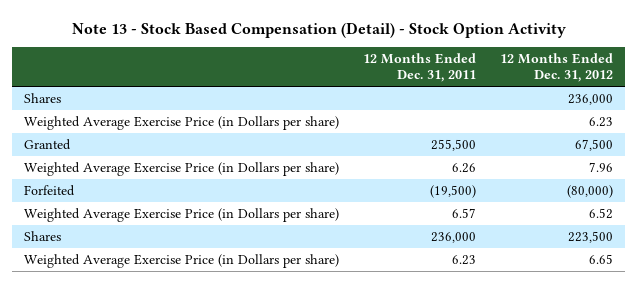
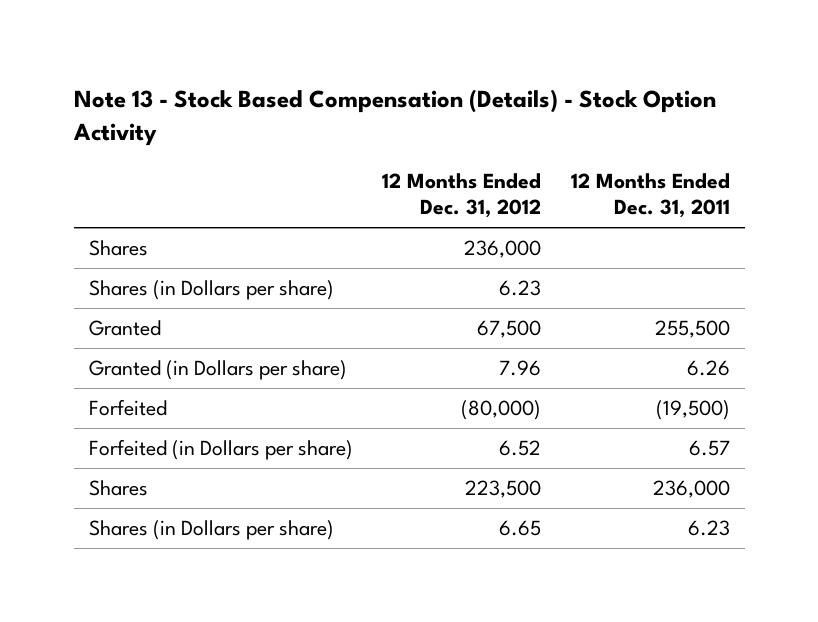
- Note 13 - Stock Based Compensation (Detail) - Stock Option Activity
+ Note 13 - Stock Based Compensation (Details) - Stock Option Activity
- | 12 Months Ended Dec. 31, 2011 | 12 Months Ended Dec. 31, 2012
+ | 12 Months Ended Dec. 31, 2012 | 12 Months Ended Dec. 31, 2011
- Weighted Average Exercise Price (in Dollars per share) | | 6.23
+ Shares (in Dollars per share) | 6.23 |
- Weighted Average Exercise Price (in Dollars per share) | 6.26 | 7.96
+ Granted (in Dollars per share) | 7.96 | 6.26
- Weighted Average Exercise Price (in Dollars per share) | 6.57 | 6.52
+ Forfeited (in Dollars per share) | 6.52 | 6.57
- Weighted Average Exercise Price (in Dollars per share) | 6.23 | 6.65
+ Shares (in Dollars per share) | 6.65 | 6.23

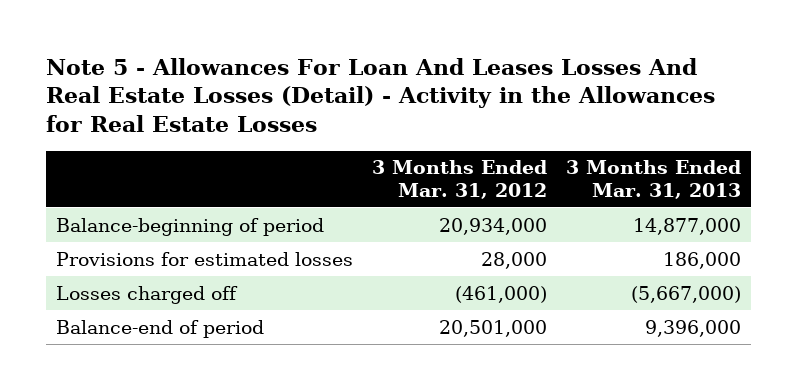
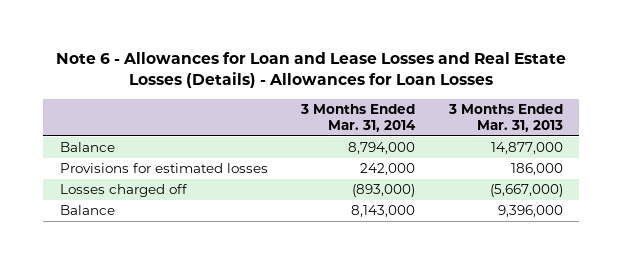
- Note 5 - Allowances For Loan And Leases Losses And Real Estate Losses (Detail) - Activity in the Allowances for Real Estate Losses
+ Note 6 - Allowances for Loan and Lease Losses and Real Estate Losses (Details) - Allowances for Loan Losses
- | 3 Months Ended Mar. 31, 2012 | 3 Months Ended Mar. 31, 2013
+ | 3 Months Ended Mar. 31, 2014 | 3 Months Ended Mar. 31, 2013
- Balance-beginning of period | 20,934,000 | 14,877,000
+ Balance | 8,794,000 | 14,877,000
- Balance-end of period | 20,501,000 | 9,396,000
+ Balance | 8,143,000 | 9,396,000

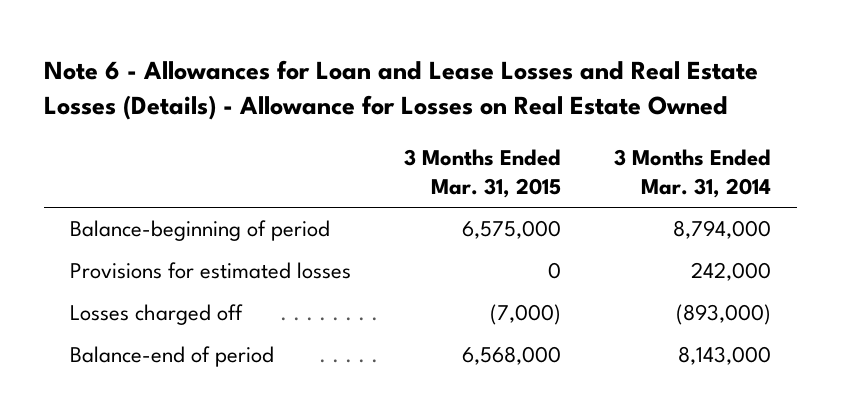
- Note 6 - Allowances for Loan and Lease Losses and Real Estate Losses (Details) - Allowances for Loan Losses
+ Note 6 - Allowances for Loan and Lease Losses and Real Estate Losses (Details) - Allowance for Losses on Real Estate Owned
- | 3 Months Ended Mar. 31, 2014 | 3 Months Ended Mar. 31, 2013
+ | 3 Months Ended Mar. 31, 2015 | 3 Months Ended Mar. 31, 2014
- Balance | 8,794,000 | 14,877,000
+ Balance-beginning of period | 6,575,000 | 8,794,000
- Balance | 8,143,000 | 9,396,000
+ Balance-end of period | 6,568,000 | 8,143,000

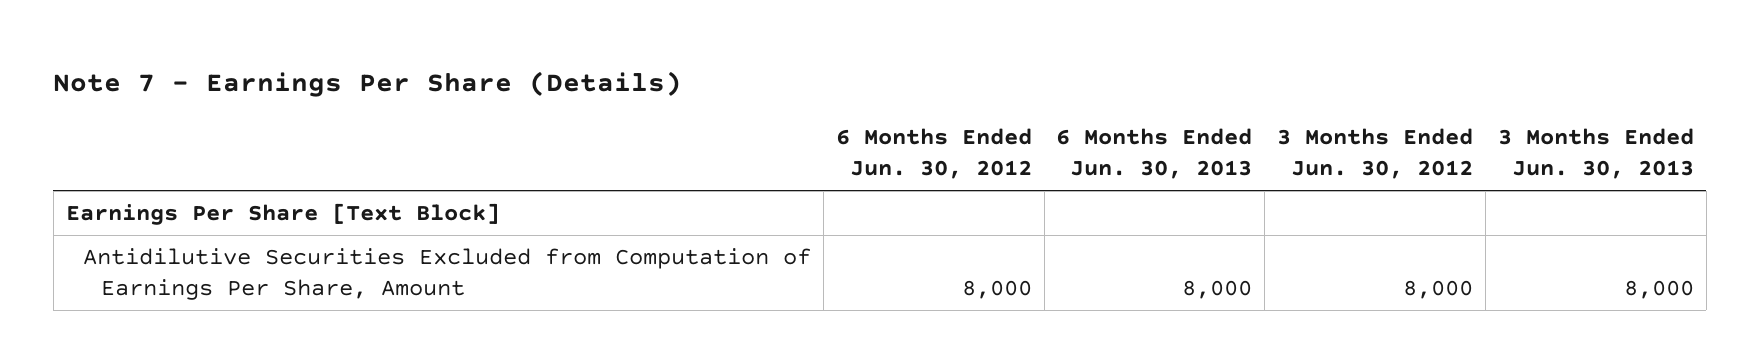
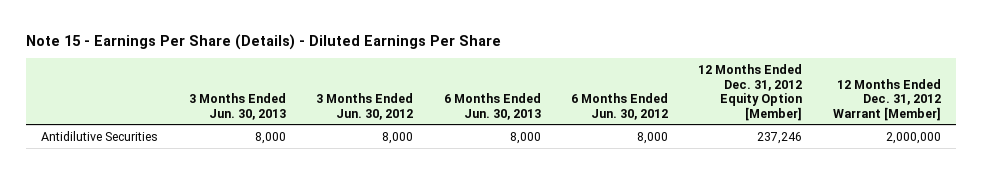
- Note 7 - Earnings Per Share (Details)
+ Note 15 - Earnings Per Share (Details) - Diluted Earnings Per Share
- | 6 Months Ended Jun. 30, 2012 | 6 Months Ended Jun. 30, 2013 | 3 Months Ended Jun. 30, 2012 | 3 Months Ended Jun. 30, 2013
+ | 3 Months Ended Jun. 30, 2013 | 3 Months Ended Jun. 30, 2012 | 6 Months Ended Jun. 30, 2013 | 6 Months Ended Jun. 30, 2012 | 12 Months Ended Dec. 31, 2012 Equity Option [Member] | 12 Months Ended Dec. 31, 2012 Warrant [Member]
- Earnings Per Share [Text Block]
- Antidilutive Securities Excluded from Computation of Earnings Per Share, Amount | 8,000 | 8,000 | 8,000 | 8,000
+ Antidilutive Securities | 8,000 | 8,000 | 8,000 | 8,000 | 237,246 | 2,000,000

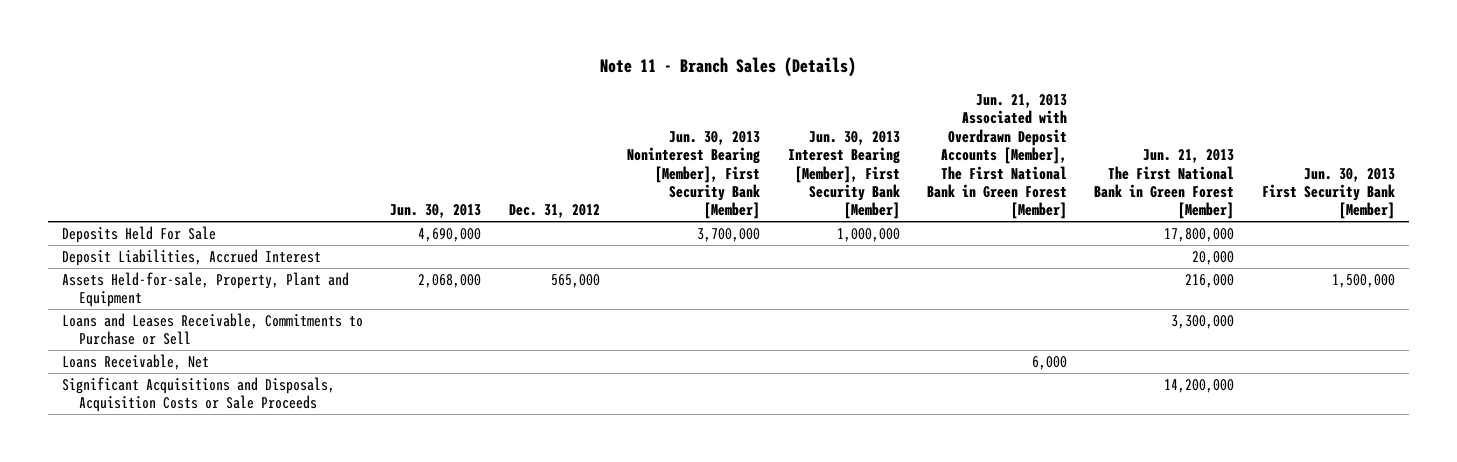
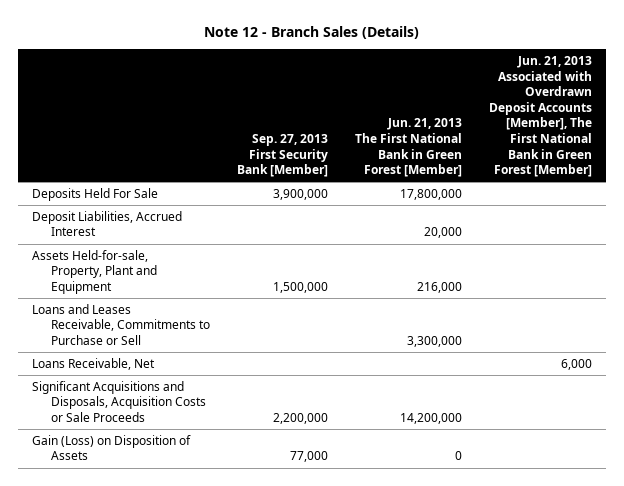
- Note 11 - Branch Sales (Details)
+ Note 12 - Branch Sales (Details)
- | Jun. 30, 2013 | Dec. 31, 2012 | Jun. 30, 2013 Noninterest Bearing [Member], First Security Bank [Member] | Jun. 30, 2013 Interest Bearing [Member], First Security Bank [Member] | Jun. 21, 2013 Associated with Overdrawn Deposit Accounts [Member], The First National Bank in Green Forest [Member] | Jun. 21, 2013 The First National Bank in Green Forest [Member] | Jun. 30, 2013 First Security Bank [Member]
+ | Sep. 27, 2013 First Security Bank [Member] | Jun. 21, 2013 The First National Bank in Green Forest [Member] | Jun. 21, 2013 Associated with Overdrawn Deposit Accounts [Member], The First National Bank in Green Forest [Member]
+ Gain (Loss) on Disposition of Assets | 77,000 | 0 |

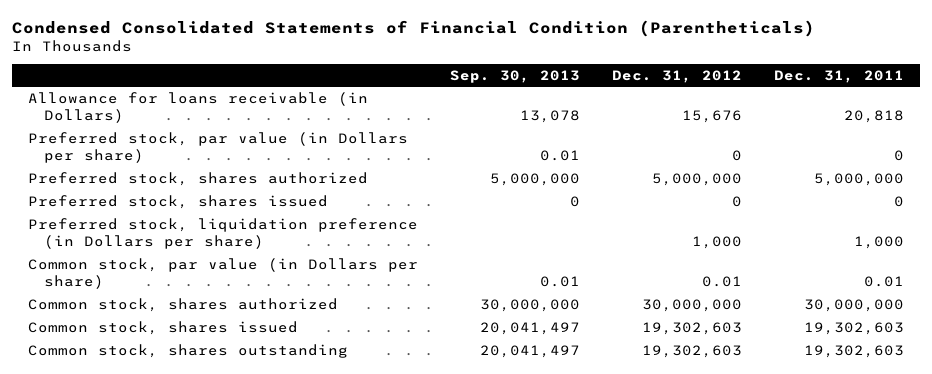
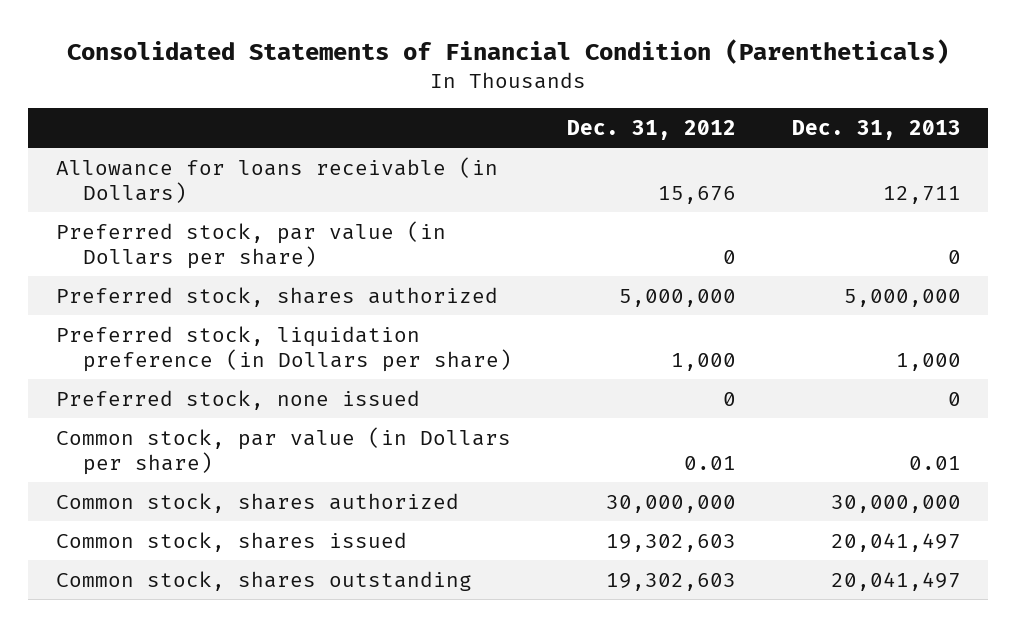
- Condensed Consolidated Statements of Financial Condition (Parentheticals)
+ Consolidated Statements of Financial Condition (Parentheticals)
- | Sep. 30, 2013 | Dec. 31, 2012 | Dec. 31, 2011
+ | Dec. 31, 2012 | Dec. 31, 2013
- Preferred stock, shares issued | 0 | 0 | 0
+ Preferred stock, none issued | 0 | 0

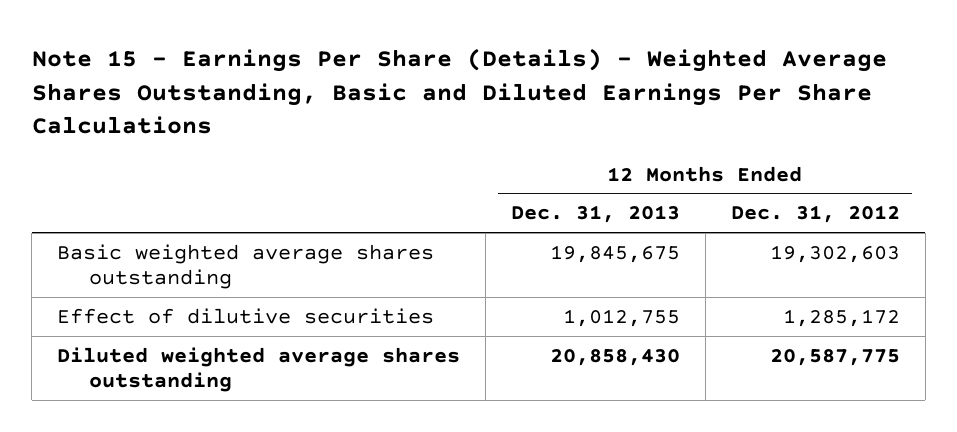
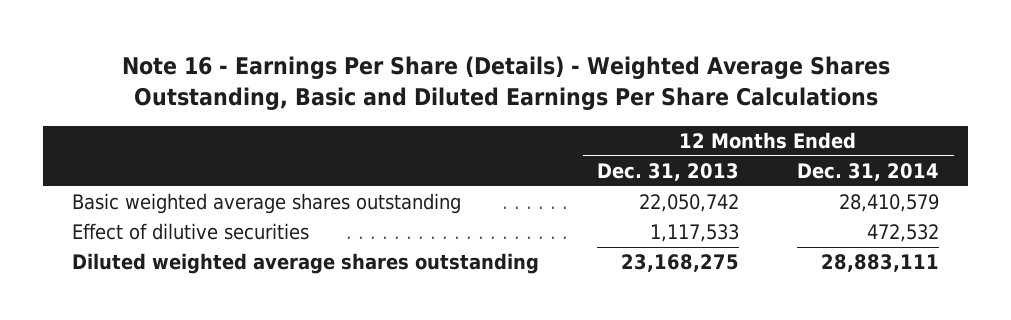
- Note 15 - Earnings Per Share (Details) - Weighted Average Shares Outstanding, Basic and Diluted Earnings Per Share Calculations
+ Note 16 - Earnings Per Share (Details) - Weighted Average Shares Outstanding, Basic and Diluted Earnings Per Share Calculations
- | 12 Months Ended Dec. 31, 2013 | 12 Months Ended Dec. 31, 2012
+ | 12 Months Ended Dec. 31, 2013 | 12 Months Ended Dec. 31, 2014
- Basic weighted average shares outstanding | 19,845,675 | 19,302,603
- Effect of dilutive securities | 1,012,755 | 1,285,172
- Diluted weighted average shares outstanding | 20,858,430 | 20,587,775
+ Basic weighted average shares outstanding | 22,050,742 | 28,410,579
+ Effect of dilutive securities | 1,117,533 | 472,532
+ Diluted weighted average shares outstanding | 23,168,275 | 28,883,111

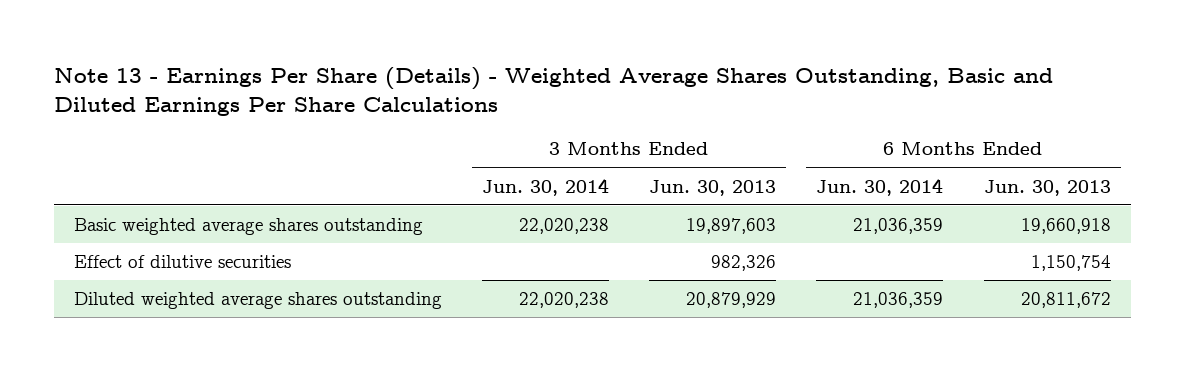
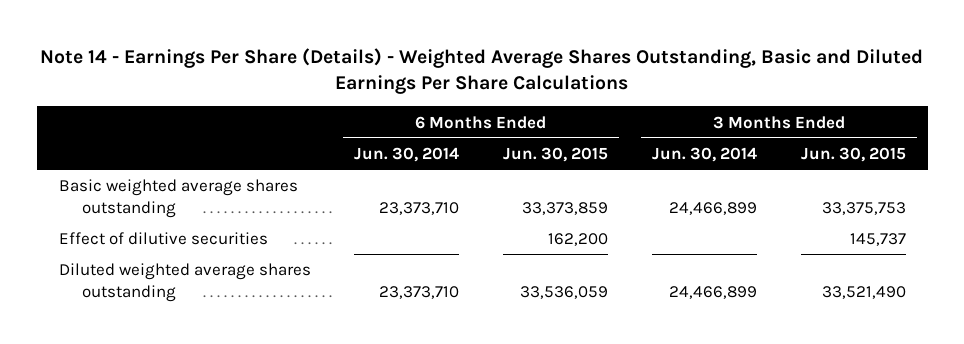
- Note 13 - Earnings Per Share (Details) - Weighted Average Shares Outstanding, Basic and Diluted Earnings Per Share Calculations
+ Note 14 - Earnings Per Share (Details) - Weighted Average Shares Outstanding, Basic and Diluted Earnings Per Share Calculations
- | 3 Months Ended Jun. 30, 2014 | 3 Months Ended Jun. 30, 2013 | 6 Months Ended Jun. 30, 2014 | 6 Months Ended Jun. 30, 2013
+ | 6 Months Ended Jun. 30, 2014 | 6 Months Ended Jun. 30, 2015 | 3 Months Ended Jun. 30, 2014 | 3 Months Ended Jun. 30, 2015
- Basic weighted average shares outstanding | 22,020,238 | 19,897,603 | 21,036,359 | 19,660,918
+ Basic weighted average shares outstanding | 23,373,710 | 33,373,859 | 24,466,899 | 33,375,753
- Diluted weighted average shares outstanding | 22,020,238 | 20,879,929 | 21,036,359 | 20,811,672
+ Diluted weighted average shares outstanding | 23,373,710 | 33,536,059 | 24,466,899 | 33,521,490

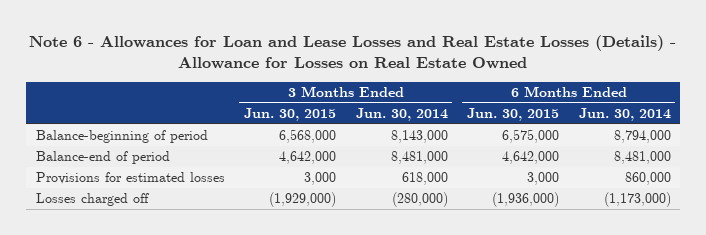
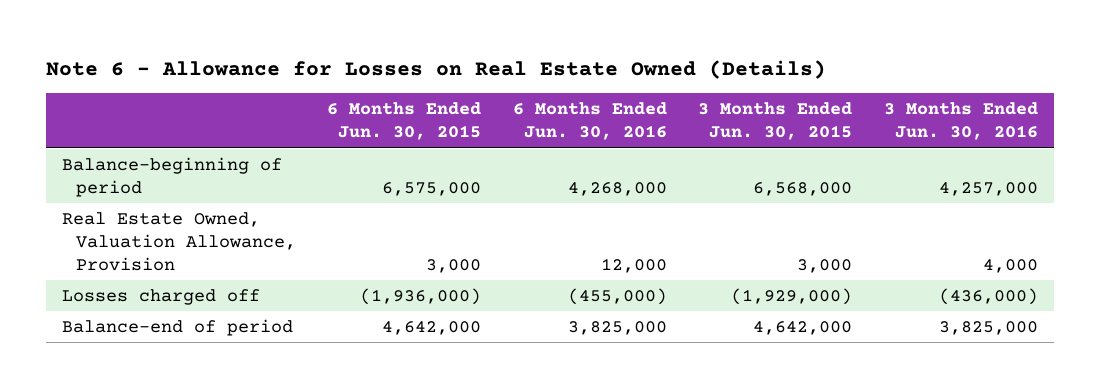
- Note 6 - Allowances for Loan and Lease Losses and Real Estate Losses (Details) - Allowance for Losses on Real Estate Owned
+ Note 6 - Allowance for Losses on Real Estate Owned (Details)
- | 3 Months Ended Jun. 30, 2015 | 3 Months Ended Jun. 30, 2014 | 6 Months Ended Jun. 30, 2015 | 6 Months Ended Jun. 30, 2014
+ | 6 Months Ended Jun. 30, 2015 | 6 Months Ended Jun. 30, 2016 | 3 Months Ended Jun. 30, 2015 | 3 Months Ended Jun. 30, 2016
- Provisions for estimated losses | 3,000 | 618,000 | 3,000 | 860,000
+ Real Estate Owned, Valuation Allowance, Provision | 3,000 | 12,000 | 3,000 | 4,000
moved down: Balance-end of period | 4,642,000 | 3,825,000 | 4,642,000 | 3,825,000

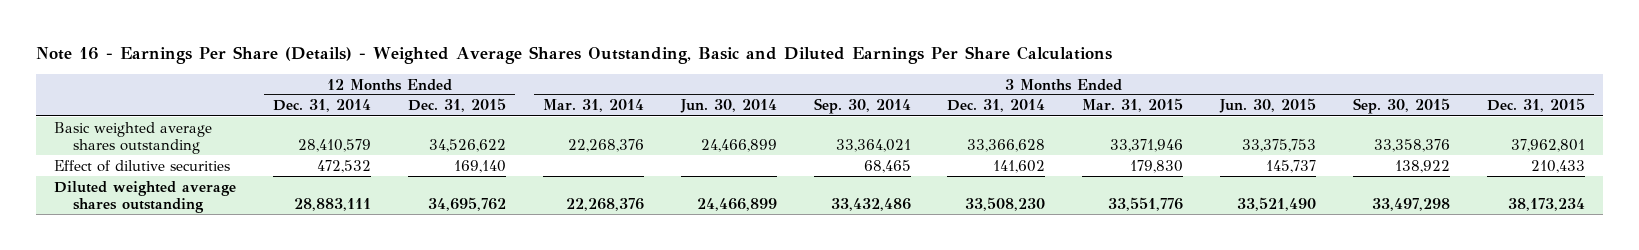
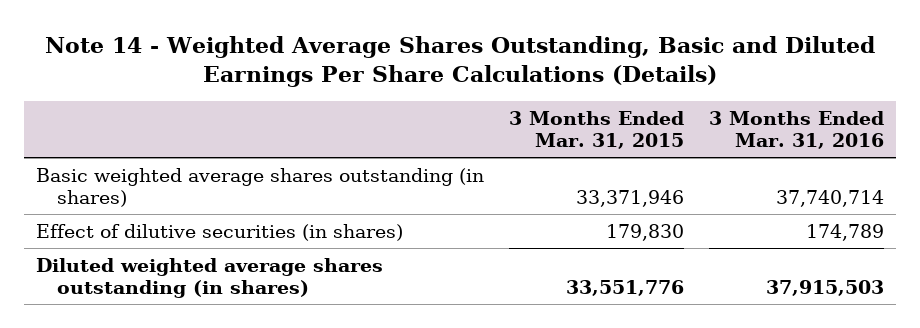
- Note 16 - Earnings Per Share (Details) - Weighted Average Shares Outstanding, Basic and Diluted Earnings Per Share Calculations
+ Note 14 - Weighted Average Shares Outstanding, Basic and Diluted Earnings Per Share Calculations (Details)
- | 12 Months Ended Dec. 31, 2014 | 12 Months Ended Dec. 31, 2015 | 3 Months Ended Mar. 31, 2014 | 3 Months Ended Jun. 30, 2014 | 3 Months Ended Sep. 30, 2014 | 3 Months Ended Dec. 31, 2014 | 3 Months Ended Mar. 31, 2015 | 3 Months Ended Jun. 30, 2015 | 3 Months Ended Sep. 30, 2015 | 3 Months Ended Dec. 31, 2015
+ | 3 Months Ended Mar. 31, 2015 | 3 Months Ended Mar. 31, 2016
- Basic weighted average shares outstanding | 28,410,579 | 34,526,622 | 22,268,376 | 24,466,899 | 33,364,021 | 33,366,628 | 33,371,946 | 33,375,753 | 33,358,376 | 37,962,801
- Effect of dilutive securities | 472,532 | 169,140 | | | 68,465 | 141,602 | 179,830 | 145,737 | 138,922 | 210,433
- Diluted weighted average shares outstanding | 28,883,111 | 34,695,762 | 22,268,376 | 24,466,899 | 33,432,486 | 33,508,230 | 33,551,776 | 33,521,490 | 33,497,298 | 38,173,234
+ Basic weighted average shares outstanding (in shares) | 33,371,946 | 37,740,714
+ Effect of dilutive securities (in shares) | 179,830 | 174,789
+ Diluted weighted average shares outstanding (in shares) | 33,551,776 | 37,915,503

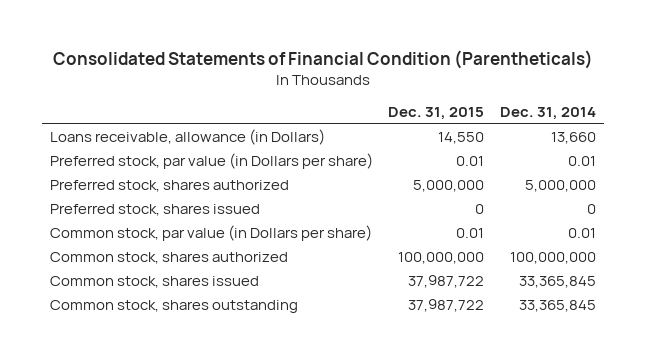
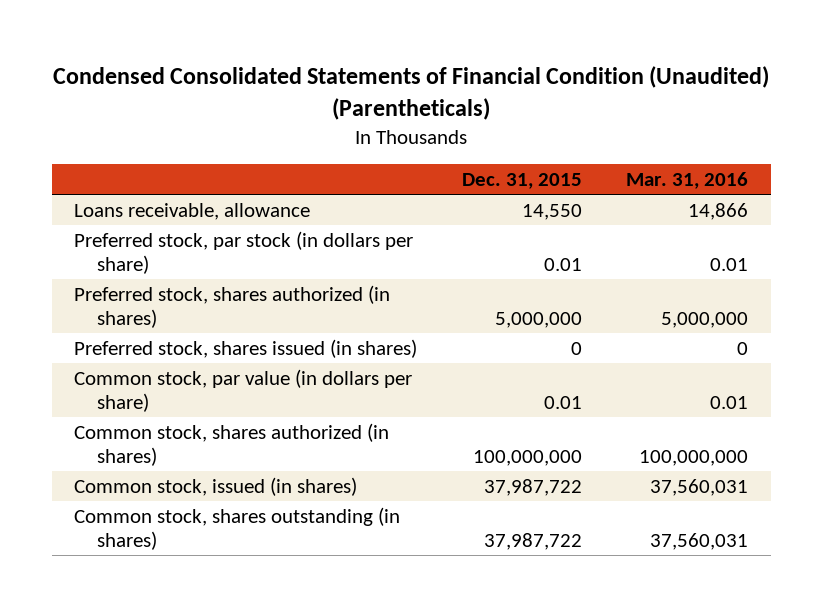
- Consolidated Statements of Financial Condition (Parentheticals)
+ Condensed Consolidated Statements of Financial Condition (Unaudited) (Parentheticals)
- | Dec. 31, 2015 | Dec. 31, 2014
+ | Dec. 31, 2015 | Mar. 31, 2016
- Loans receivable, allowance (in Dollars) | 14,550 | 13,660
- Preferred stock, par value (in Dollars per share) | 0.01 | 0.01
- Preferred stock, shares authorized | 5,000,000 | 5,000,000
- Preferred stock, shares issued | 0 | 0
- Common stock, par value (in Dollars per share) | 0.01 | 0.01
- Common stock, shares authorized | 100,000,000 | 100,000,000
- Common stock, shares issued | 37,987,722 | 33,365,845
- Common stock, shares outstanding | 37,987,722 | 33,365,845
+ Loans receivable, allowance | 14,550 | 14,866
+ Preferred stock, par stock (in dollars per share) | 0.01 | 0.01
+ Preferred stock, shares authorized (in shares) | 5,000,000 | 5,000,000
+ Preferred stock, shares issued (in shares) | 0 | 0
+ Common stock, par value (in dollars per share) | 0.01 | 0.01
+ Common stock, shares authorized (in shares) | 100,000,000 | 100,000,000
+ Common stock, issued (in shares) | 37,987,722 | 37,560,031
+ Common stock, shares outstanding (in shares) | 37,987,722 | 37,560,031

